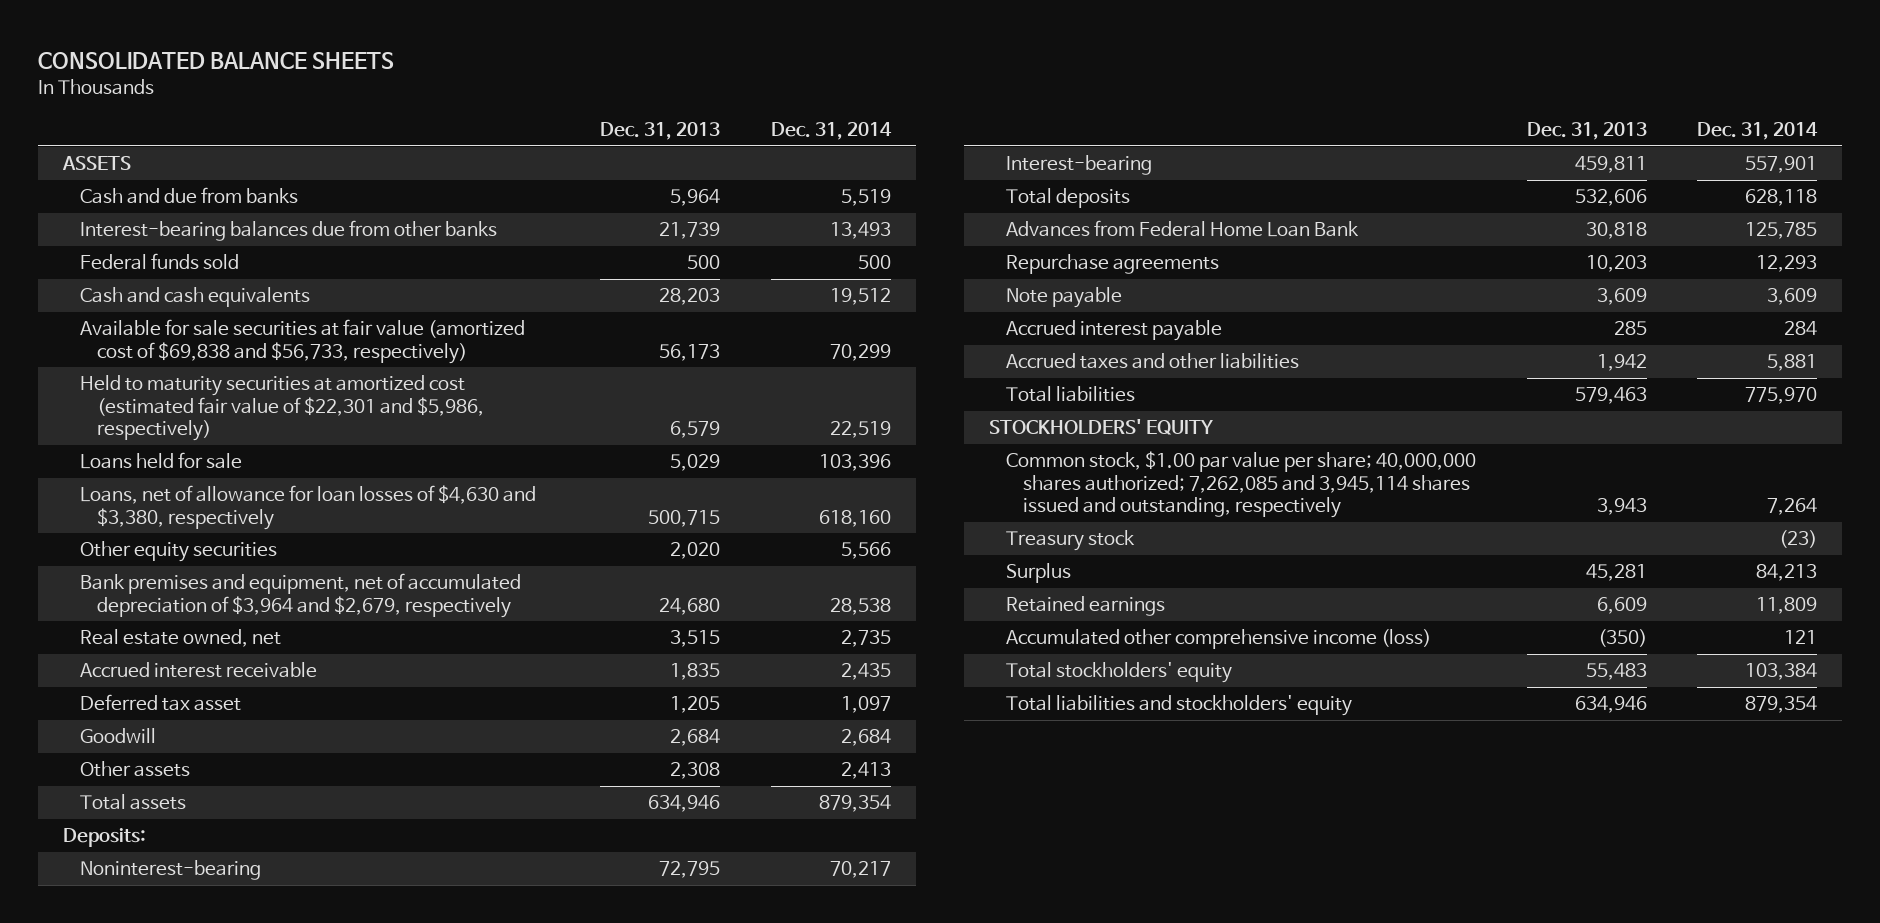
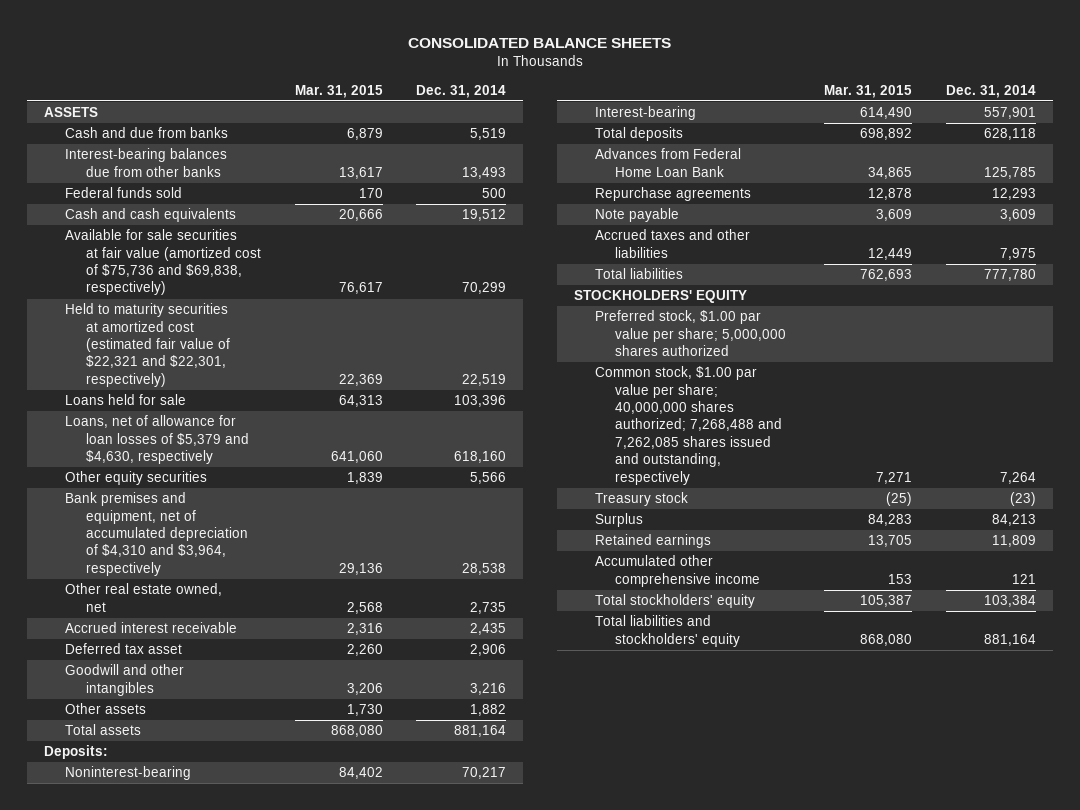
- | Dec. 31, 2013 | Dec. 31, 2014
+ | Mar. 31, 2015 | Dec. 31, 2014
- Available for sale securities at fair value (amortized cost of $69,838 and $56,733, respectively) | 56,173 | 70,299
- Held to maturity securities at amortized cost (estimated fair value of $22,301 and $5,986, respectively) | 6,579 | 22,519
+ Available for sale securities at fair value (amortized cost of $75,736 and $69,838, respectively) | 76,617 | 70,299
+ Held to maturity securities at amortized cost (estimated fair value of $22,321 and $22,301, respectively) | 22,369 | 22,519
- Loans, net of allowance for loan losses of $4,630 and $3,380, respectively | 500,715 | 618,160
+ Loans, net of allowance for loan losses of $5,379 and $4,630, respectively | 641,060 | 618,160
- Bank premises and equipment, net of accumulated depreciation of $3,964 and $2,679, respectively | 24,680 | 28,538
- Real estate owned, net | 3,515 | 2,735
+ Bank premises and equipment, net of accumulated depreciation of $4,310 and $3,964, respectively | 29,136 | 28,538
+ Other real estate owned, net | 2,568 | 2,735
- Deferred tax asset | 1,205 | 1,097
- Goodwill | 2,684 | 2,684
- Other assets | 2,308 | 2,413
- Total assets | 634,946 | 879,354
+ Deferred tax asset | 2,260 | 2,906
+ Goodwill and other intangibles | 3,206 | 3,216
+ Other assets | 1,730 | 1,882
+ Total assets | 868,080 | 881,164
- Accrued interest payable | 285 | 284
- Accrued taxes and other liabilities | 1,942 | 5,881
- Total liabilities | 579,463 | 775,970
+ Accrued taxes and other liabilities | 12,449 | 7,975
+ Total liabilities | 762,693 | 777,780
- Common stock, $1.00 par value per share; 40,000,000 shares authorized; 7,262,085 and 3,945,114 shares issued and outstanding, respectively | 3,943 | 7,264
+ Preferred stock, $1.00 par value per share; 5,000,000 shares authorized
+ Common stock, $1.00 par value per share; 40,000,000 shares authorized; 7,268,488 and 7,262,085 shares issued and outstanding, respectively | 7,271 | 7,264
- Accumulated other comprehensive income (loss) | (350) | 121
+ Accumulated other comprehensive income | 153 | 121
- Total liabilities and stockholders' equity | 634,946 | 879,354
+ Total liabilities and stockholders' equity | 868,080 | 881,164

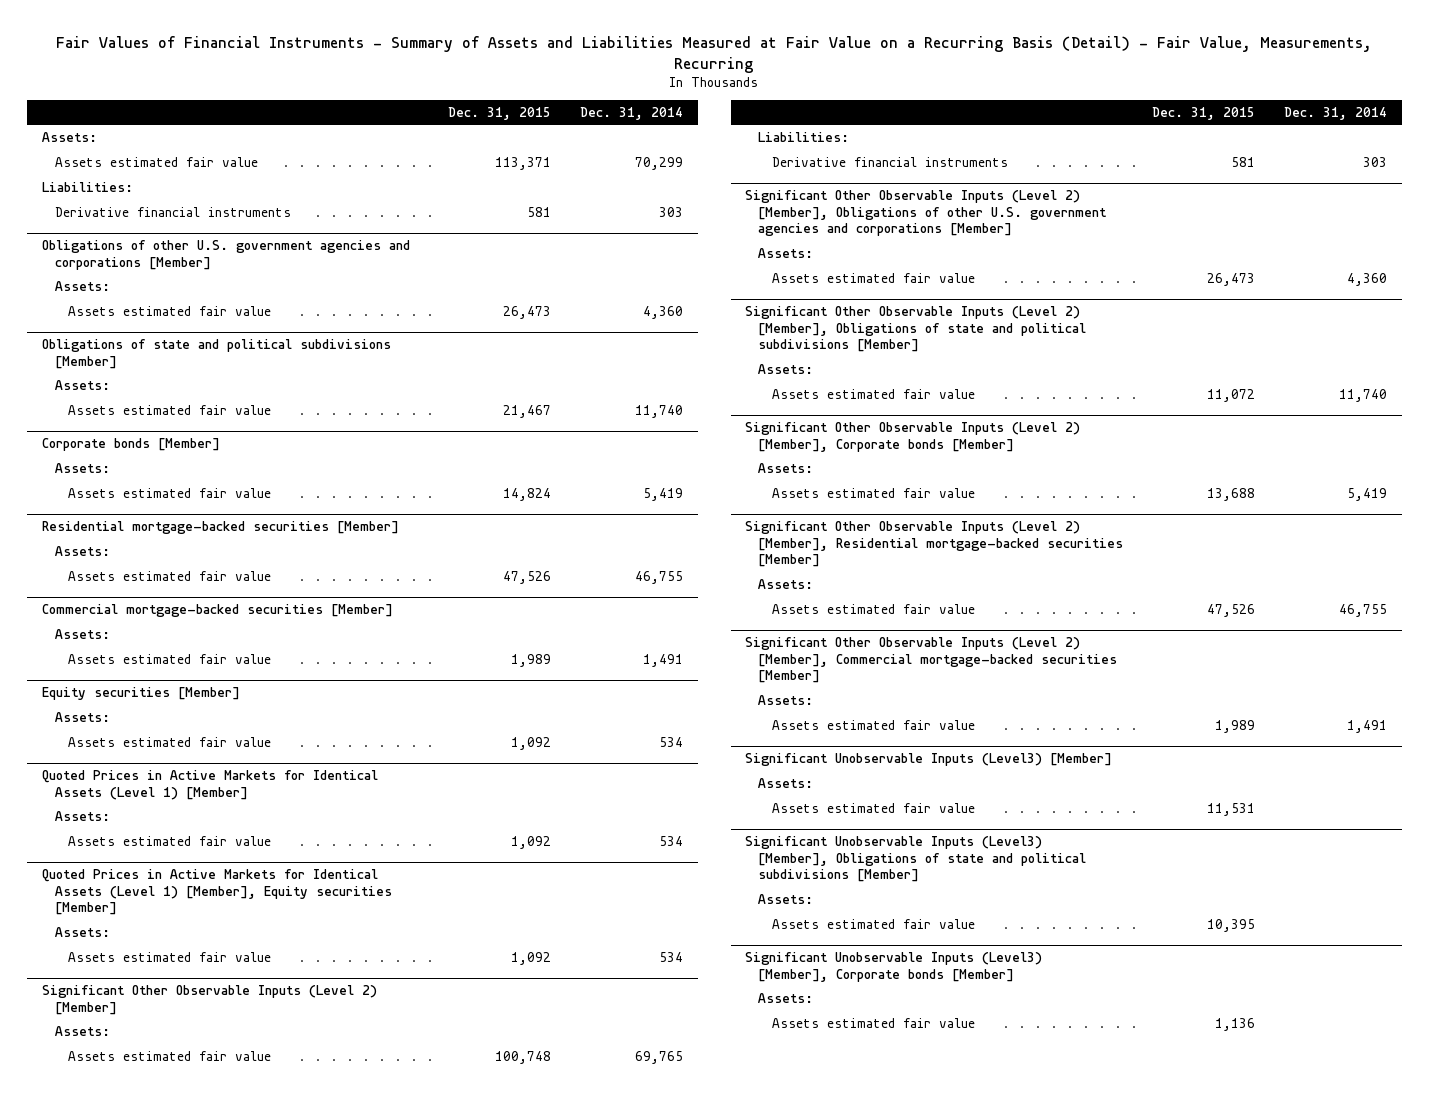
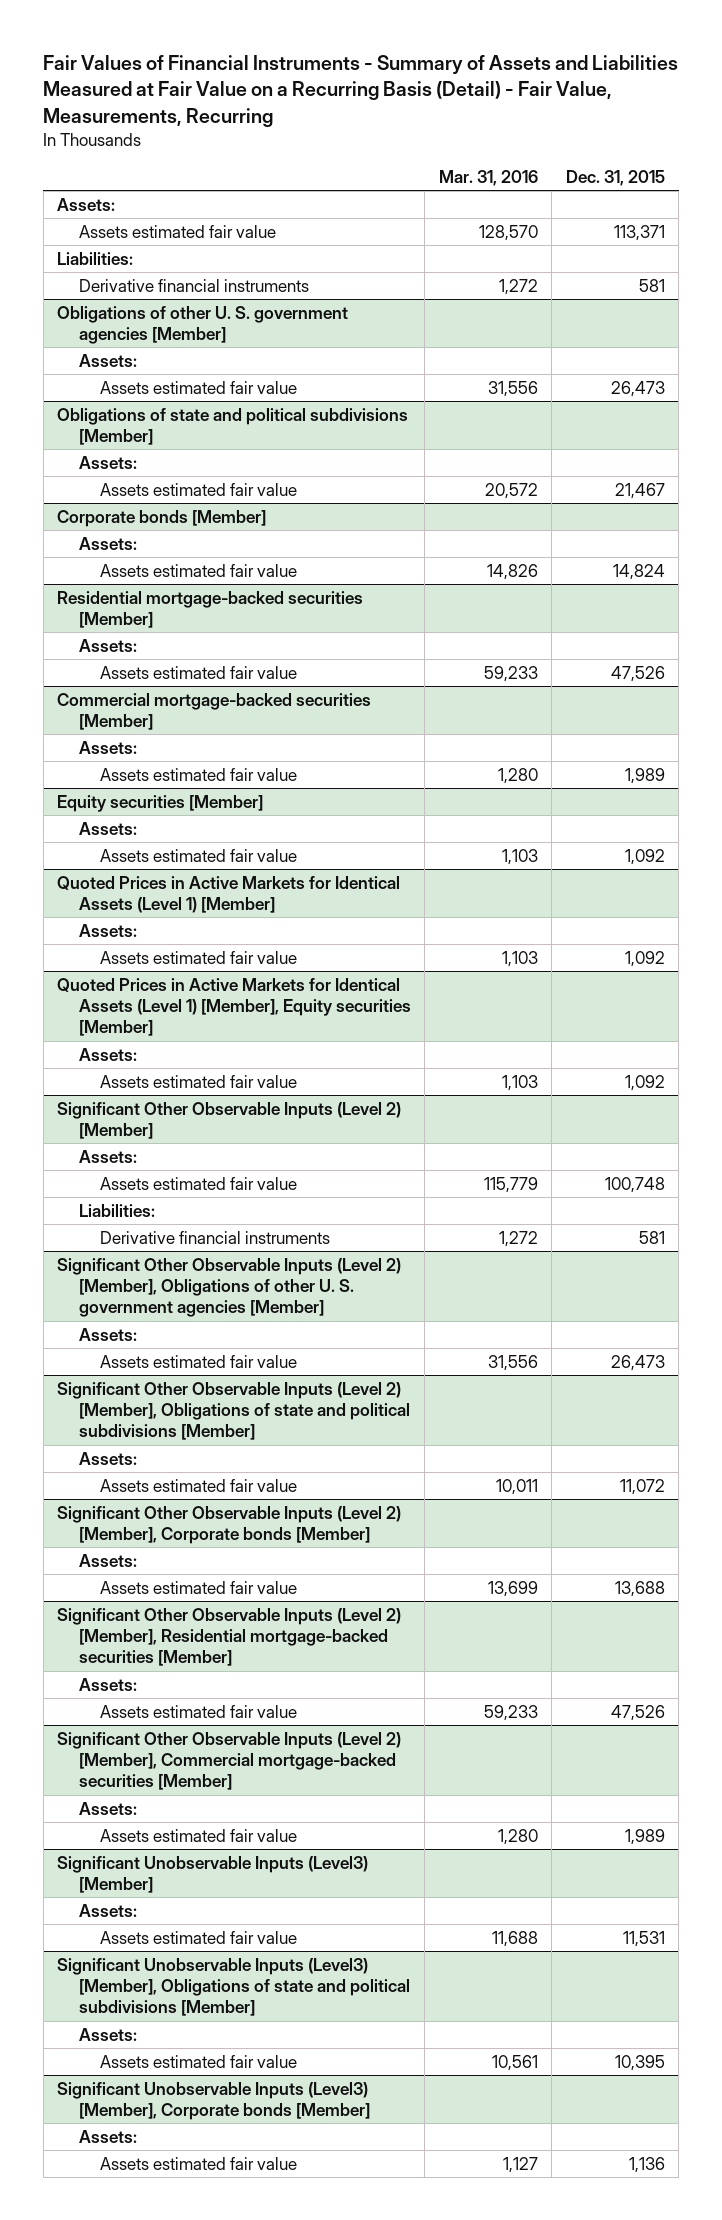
- | Dec. 31, 2015 | Dec. 31, 2014
+ | Mar. 31, 2016 | Dec. 31, 2015
- Obligations of other U.S. government agencies and corporations [Member]
+ Obligations of other U. S. government agencies [Member]
- Significant Other Observable Inputs (Level 2) [Member], Obligations of other U.S. government agencies and corporations [Member]
+ Significant Other Observable Inputs (Level 2) [Member], Obligations of other U. S. government agencies [Member]

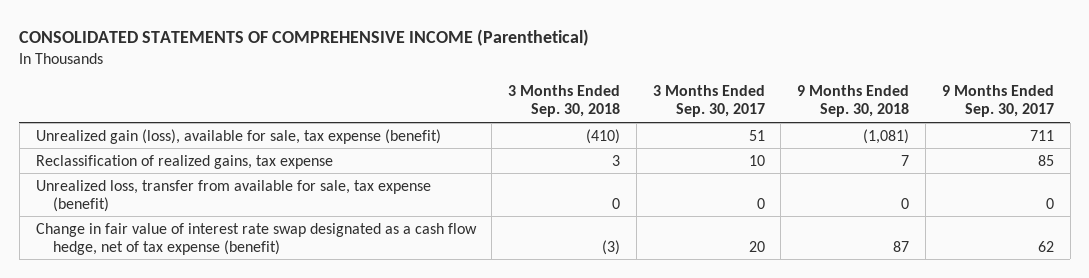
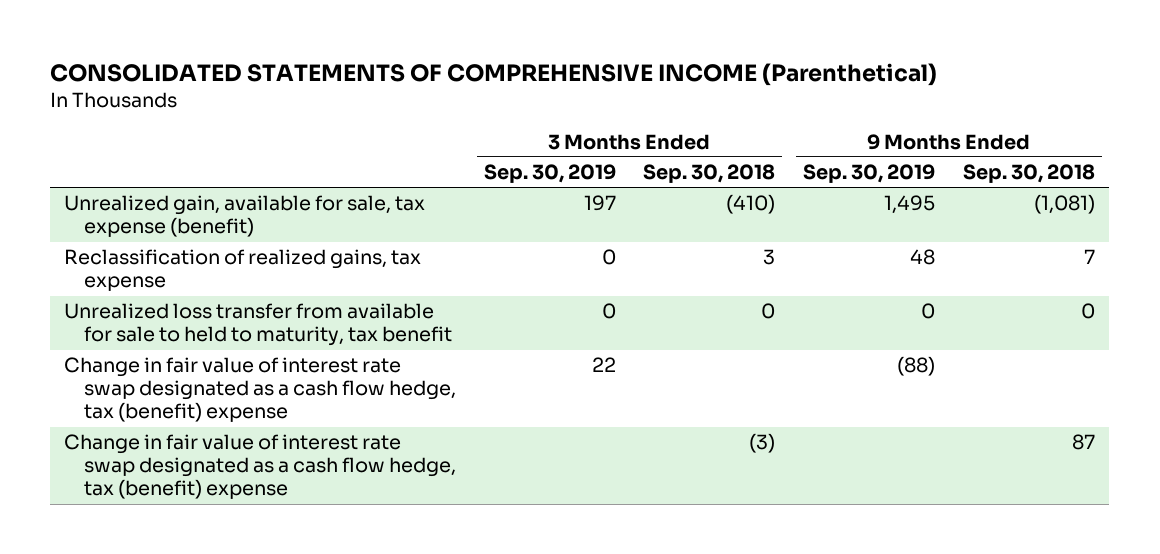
- | 3 Months Ended Sep. 30, 2018 | 3 Months Ended Sep. 30, 2017 | 9 Months Ended Sep. 30, 2018 | 9 Months Ended Sep. 30, 2017
+ | 3 Months Ended Sep. 30, 2019 | 3 Months Ended Sep. 30, 2018 | 9 Months Ended Sep. 30, 2019 | 9 Months Ended Sep. 30, 2018
- Unrealized gain (loss), available for sale, tax expense (benefit) | (410) | 51 | (1,081) | 711
+ Unrealized gain, available for sale, tax expense (benefit) | 197 | (410) | 1,495 | (1,081)
- Unrealized loss, transfer from available for sale, tax expense (benefit) | 0 | 0 | 0 | 0
- Change in fair value of interest rate swap designated as a cash flow hedge, net of tax expense (benefit) | (3) | 20 | 87 | 62
+ Unrealized loss transfer from available for sale to held to maturity, tax benefit | 0 | 0 | 0 | 0
+ Change in fair value of interest rate swap designated as a cash flow hedge, tax (benefit) expense | 22 | | (88) |
+ Change in fair value of interest rate swap designated as a cash flow hedge, tax (benefit) expense | | (3) | | 87

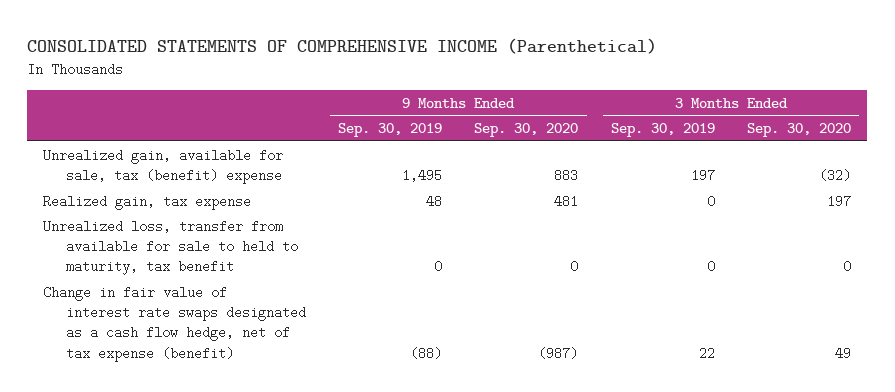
- | 3 Months Ended Sep. 30, 2019 | 3 Months Ended Sep. 30, 2018 | 9 Months Ended Sep. 30, 2019 | 9 Months Ended Sep. 30, 2018
+ | 9 Months Ended Sep. 30, 2019 | 9 Months Ended Sep. 30, 2020 | 3 Months Ended Sep. 30, 2019 | 3 Months Ended Sep. 30, 2020
- Unrealized gain, available for sale, tax expense (benefit) | 197 | (410) | 1,495 | (1,081)
- Reclassification of realized gains, tax expense | 0 | 3 | 48 | 7
- Unrealized loss transfer from available for sale to held to maturity, tax benefit | 0 | 0 | 0 | 0
- Change in fair value of interest rate swap designated as a cash flow hedge, tax (benefit) expense | 22 | | (88) |
- Change in fair value of interest rate swap designated as a cash flow hedge, tax (benefit) expense | | (3) | | 87
+ Unrealized gain, available for sale, tax (benefit) expense | 1,495 | 883 | 197 | (32)
+ Realized gain, tax expense | 48 | 481 | 0 | 197
+ Unrealized loss, transfer from available for sale to held to maturity, tax benefit | 0 | 0 | 0 | 0
+ Change in fair value of interest rate swaps designated as a cash flow hedge, net of tax expense (benefit) | (88) | (987) | 22 | 49

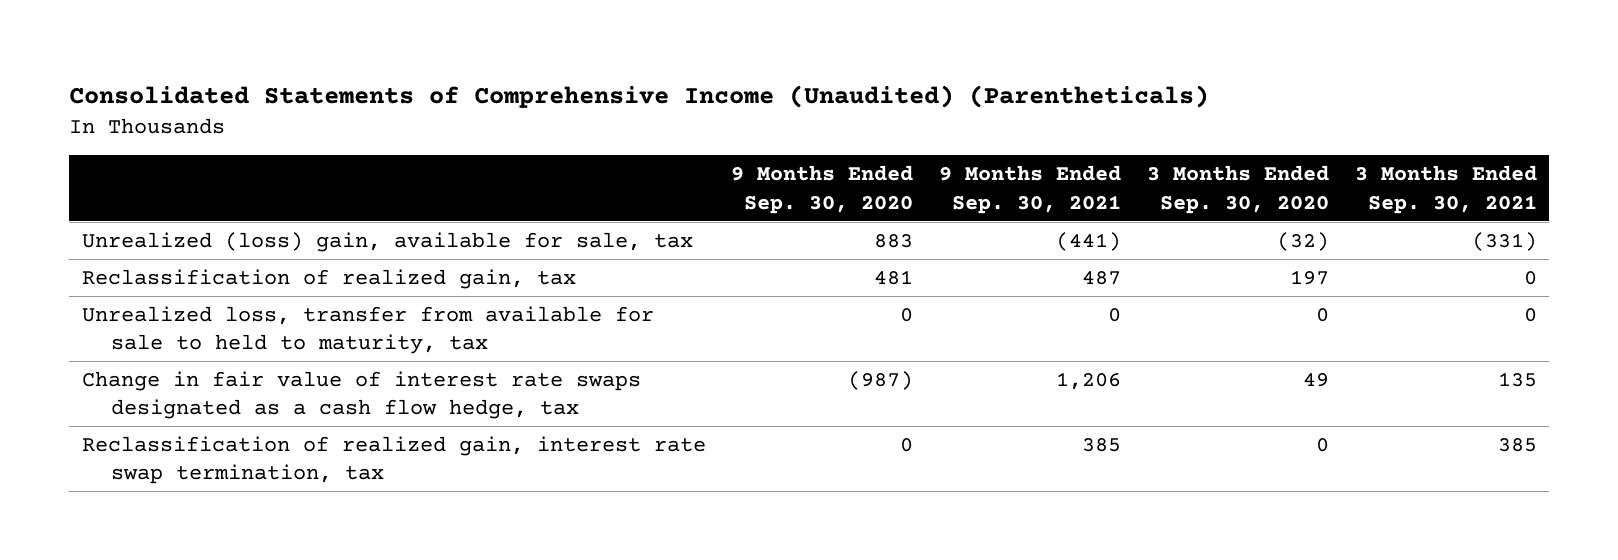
- CONSOLIDATED STATEMENTS OF COMPREHENSIVE INCOME (Parenthetical)
+ Consolidated Statements of Comprehensive Income (Unaudited) (Parentheticals)
- | 9 Months Ended Sep. 30, 2019 | 9 Months Ended Sep. 30, 2020 | 3 Months Ended Sep. 30, 2019 | 3 Months Ended Sep. 30, 2020
+ | 9 Months Ended Sep. 30, 2020 | 9 Months Ended Sep. 30, 2021 | 3 Months Ended Sep. 30, 2020 | 3 Months Ended Sep. 30, 2021
- Unrealized gain, available for sale, tax (benefit) expense | 1,495 | 883 | 197 | (32)
- Realized gain, tax expense | 48 | 481 | 0 | 197
- Unrealized loss, transfer from available for sale to held to maturity, tax benefit | 0 | 0 | 0 | 0
- Change in fair value of interest rate swaps designated as a cash flow hedge, net of tax expense (benefit) | (88) | (987) | 22 | 49
+ Unrealized (loss) gain, available for sale, tax | 883 | (441) | (32) | (331)
+ Reclassification of realized gain, tax | 481 | 487 | 197 | 0
+ Unrealized loss, transfer from available for sale to held to maturity, tax | 0 | 0 | 0 | 0
+ Change in fair value of interest rate swaps designated as a cash flow hedge, tax | (987) | 1,206 | 49 | 135
+ Reclassification of realized gain, interest rate swap termination, tax | 0 | 385 | 0 | 385

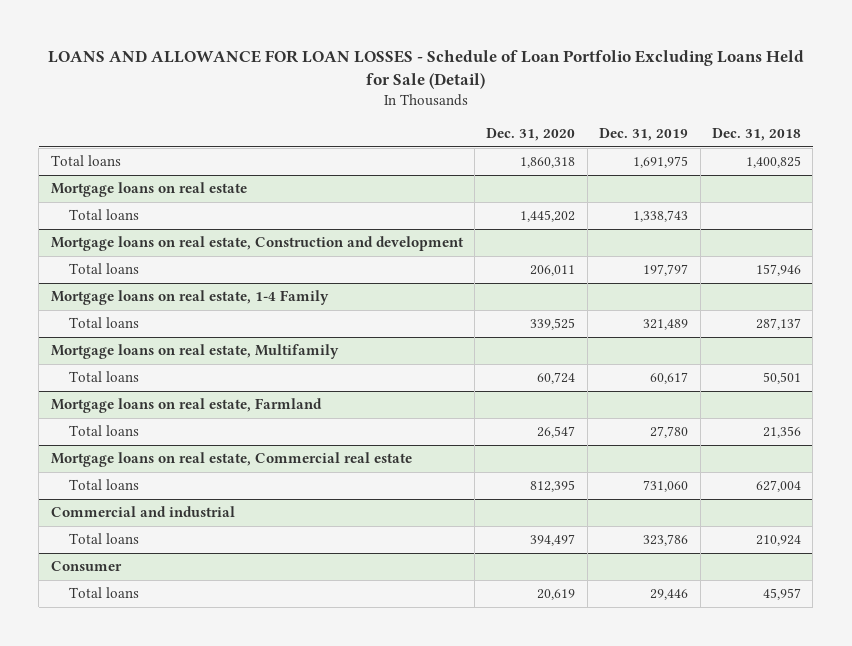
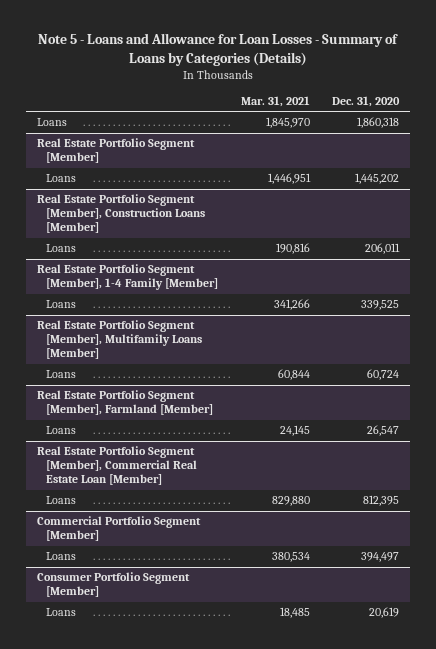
- LOANS AND ALLOWANCE FOR LOAN LOSSES - Schedule of Loan Portfolio Excluding Loans Held for Sale (Detail)
+ Note 5 - Loans and Allowance for Loan Losses - Summary of Loans by Categories (Details)
- | Dec. 31, 2020 | Dec. 31, 2019 | Dec. 31, 2018
+ | Mar. 31, 2021 | Dec. 31, 2020
- Total loans | 1,860,318 | 1,691,975 | 1,400,825
- Mortgage loans on real estate
- Total loans | 1,445,202 | 1,338,743 |
- Mortgage loans on real estate, Construction and development
- Total loans | 206,011 | 197,797 | 157,946
- Mortgage loans on real estate, 1-4 Family
- Total loans | 339,525 | 321,489 | 287,137
- Mortgage loans on real estate, Multifamily
- Total loans | 60,724 | 60,617 | 50,501
- Mortgage loans on real estate, Farmland
- Total loans | 26,547 | 27,780 | 21,356
- Mortgage loans on real estate, Commercial real estate
- Total loans | 812,395 | 731,060 | 627,004
- Commercial and industrial
- Total loans | 394,497 | 323,786 | 210,924
- Consumer
- Total loans | 20,619 | 29,446 | 45,957
+ Loans | 1,845,970 | 1,860,318
+ Real Estate Portfolio Segment [Member]
+ Loans | 1,446,951 | 1,445,202
+ Real Estate Portfolio Segment [Member], Construction Loans [Member]
+ Loans | 190,816 | 206,011
+ Real Estate Portfolio Segment [Member], 1-4 Family [Member]
+ Loans | 341,266 | 339,525
+ Real Estate Portfolio Segment [Member], Multifamily Loans [Member]
+ Loans | 60,844 | 60,724
+ Real Estate Portfolio Segment [Member], Farmland [Member]
+ Loans | 24,145 | 26,547
+ Real Estate Portfolio Segment [Member], Commercial Real Estate Loan [Member]
+ Loans | 829,880 | 812,395
+ Commercial Portfolio Segment [Member]
+ Loans | 380,534 | 394,497
+ Consumer Portfolio Segment [Member]
+ Loans | 18,485 | 20,619

